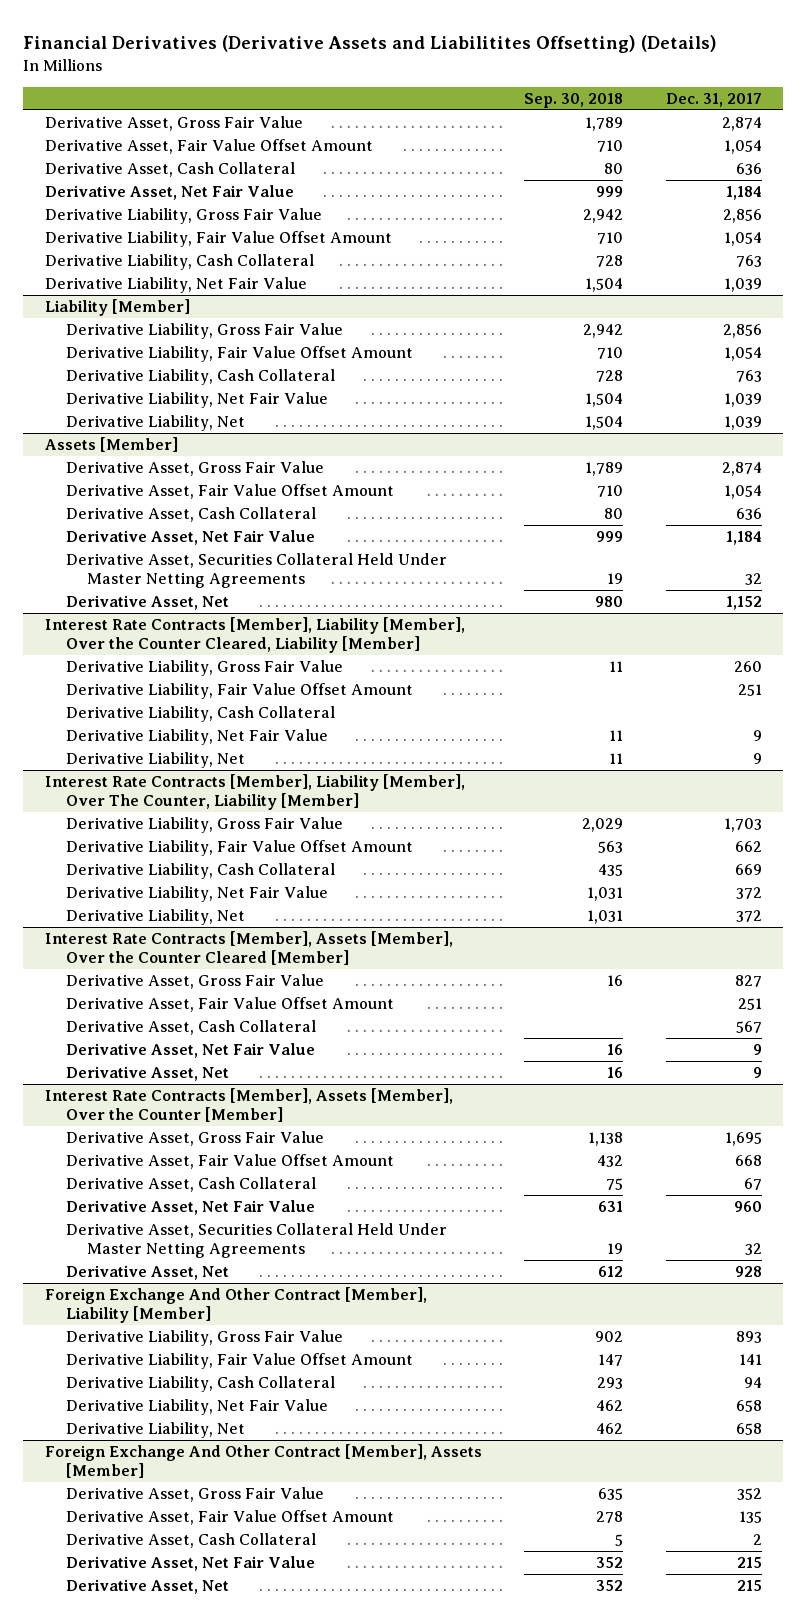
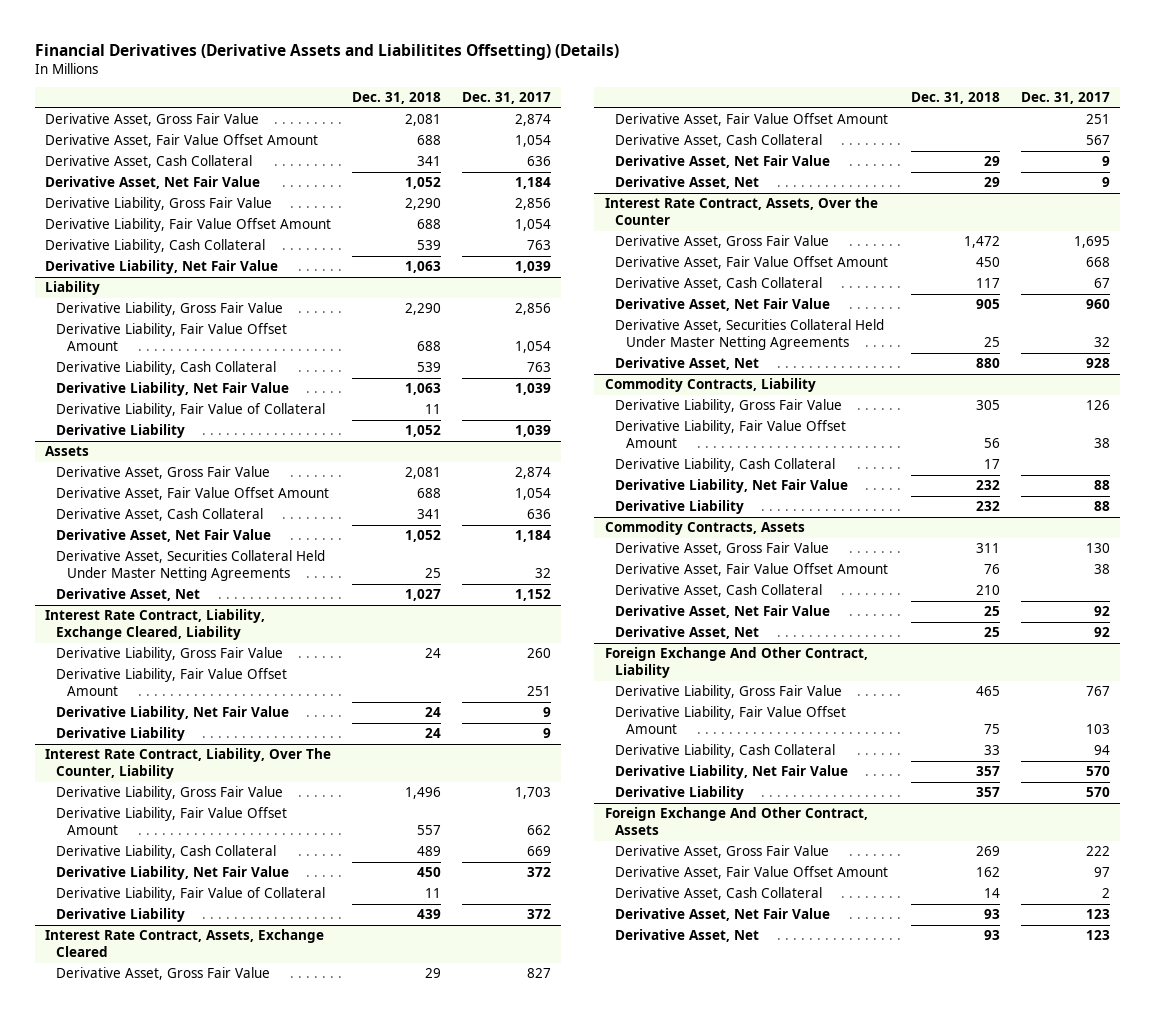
- | Sep. 30, 2018 | Dec. 31, 2017
+ | Dec. 31, 2018 | Dec. 31, 2017
- Liability [Member]
+ Liability
- Derivative Liability, Net | 1,504 | 1,039
- Assets [Member]
+ Derivative Liability, Fair Value of Collateral | 11 |
+ Derivative Liability | 1,052 | 1,039
+ Assets
- Interest Rate Contracts [Member], Liability [Member], Over the Counter Cleared, Liability [Member]
+ Interest Rate Contract, Liability, Exchange Cleared, Liability
- Derivative Liability, Cash Collateral
- Derivative Liability, Net | 11 | 9
- Interest Rate Contracts [Member], Liability [Member], Over The Counter, Liability [Member]
+ Derivative Liability | 24 | 9
+ Interest Rate Contract, Liability, Over The Counter, Liability
- Derivative Liability, Net | 1,031 | 372
- Interest Rate Contracts [Member], Assets [Member], Over the Counter Cleared [Member]
+ Derivative Liability, Fair Value of Collateral | 11 |
+ Derivative Liability | 439 | 372
+ Interest Rate Contract, Assets, Exchange Cleared
- Interest Rate Contracts [Member], Assets [Member], Over the Counter [Member]
+ Interest Rate Contract, Assets, Over the Counter
- Foreign Exchange And Other Contract [Member], Liability [Member]
- Derivative Liability, Gross Fair Value | 902 | 893
- Derivative Liability, Fair Value Offset Amount | 147 | 141
+ Commodity Contracts, Liability
+ Derivative Liability, Gross Fair Value | 305 | 126
+ Derivative Liability, Fair Value Offset Amount | 56 | 38
+ Derivative Liability, Cash Collateral | 17 |
+ Derivative Liability, Net Fair Value | 232 | 88
+ Derivative Liability | 232 | 88
+ Commodity Contracts, Assets
+ Derivative Asset, Gross Fair Value | 311 | 130
+ Derivative Asset, Fair Value Offset Amount | 76 | 38
+ Derivative Asset, Cash Collateral | 210 |
+ Derivative Asset, Net Fair Value | 25 | 92
+ Derivative Asset, Net | 25 | 92
+ Foreign Exchange And Other Contract, Liability
+ Derivative Liability, Gross Fair Value | 465 | 767
+ Derivative Liability, Fair Value Offset Amount | 75 | 103
- Derivative Liability, Net Fair Value | 462 | 658
- Derivative Liability, Net | 462 | 658
- Foreign Exchange And Other Contract [Member], Assets [Member]
- Derivative Asset, Gross Fair Value | 635 | 352
- Derivative Asset, Fair Value Offset Amount | 278 | 135
+ Derivative Liability, Net Fair Value | 357 | 570
+ Derivative Liability | 357 | 570
+ Foreign Exchange And Other Contract, Assets
+ Derivative Asset, Gross Fair Value | 269 | 222
+ Derivative Asset, Fair Value Offset Amount | 162 | 97
- Derivative Asset, Net Fair Value | 352 | 215
- Derivative Asset, Net | 352 | 215
+ Derivative Asset, Net Fair Value | 93 | 123
+ Derivative Asset, Net | 93 | 123

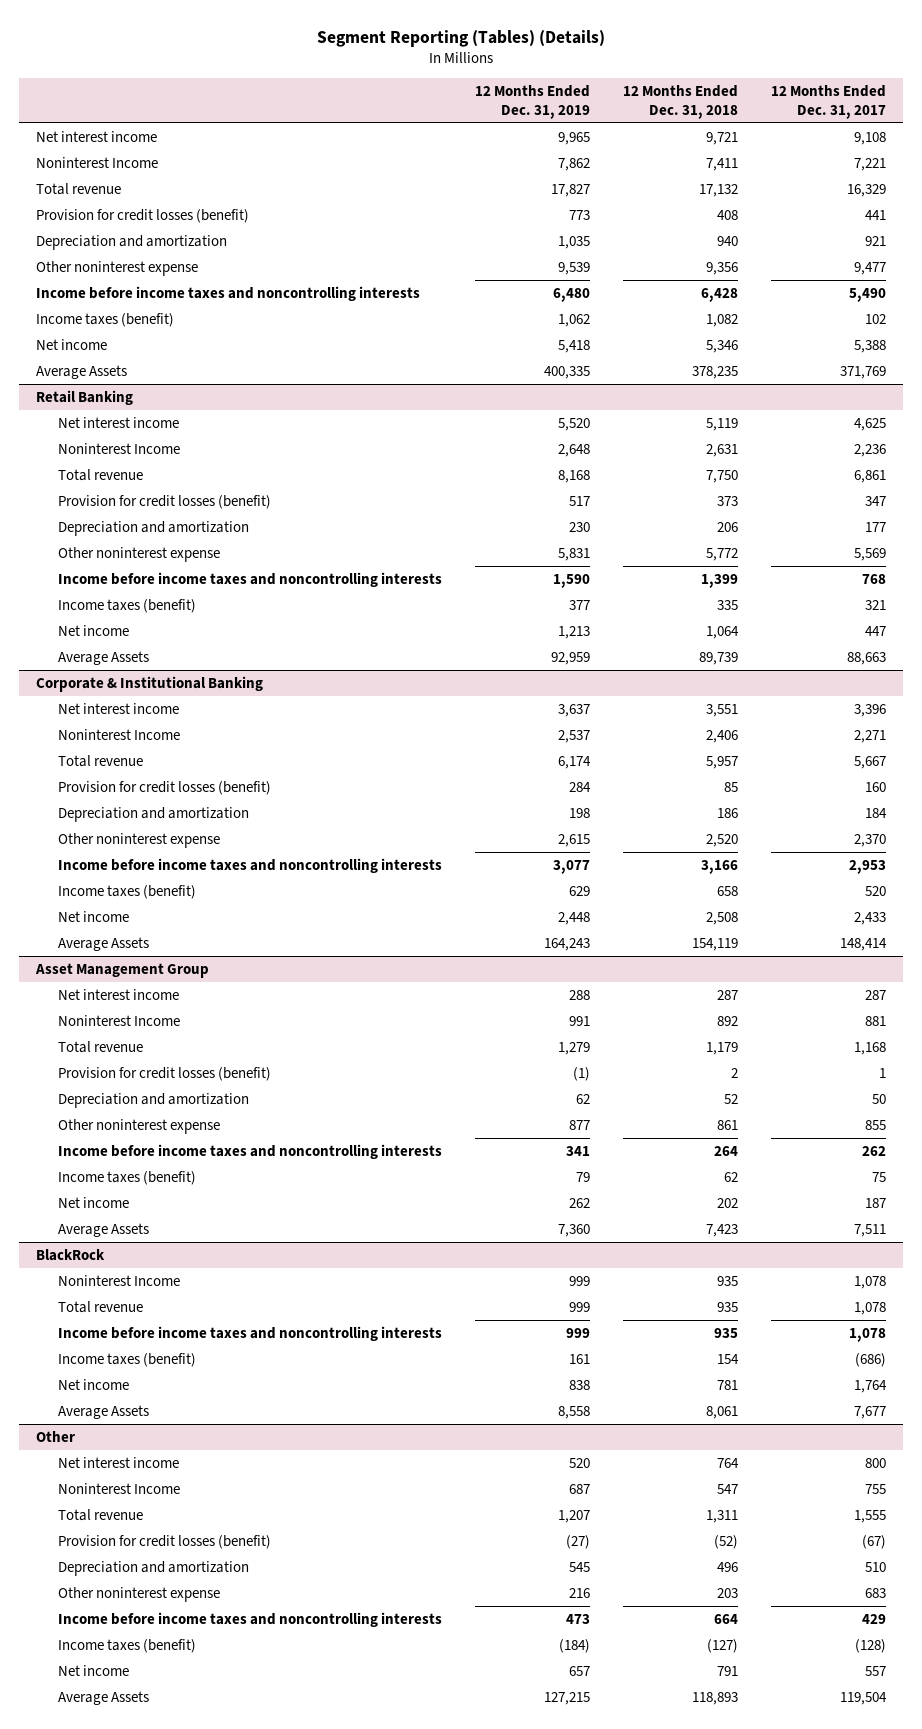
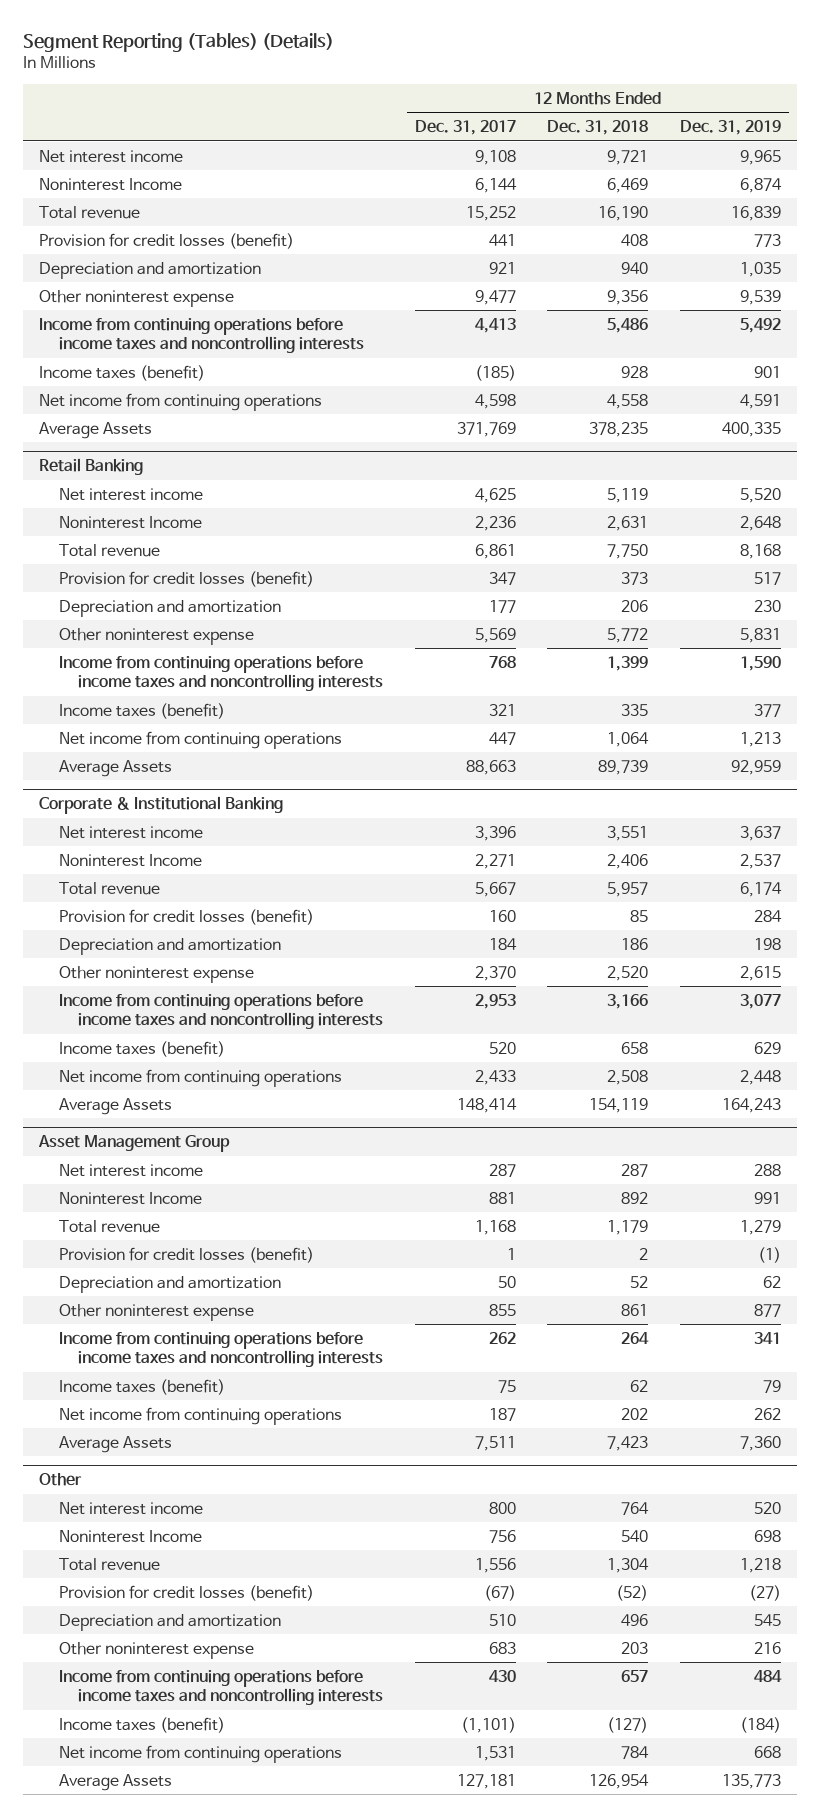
- | 12 Months Ended Dec. 31, 2019 | 12 Months Ended Dec. 31, 2018 | 12 Months Ended Dec. 31, 2017
+ | 12 Months Ended Dec. 31, 2017 | 12 Months Ended Dec. 31, 2018 | 12 Months Ended Dec. 31, 2019
- Noninterest Income | 7,862 | 7,411 | 7,221
- Total revenue | 17,827 | 17,132 | 16,329
+ Noninterest Income | 6,144 | 6,469 | 6,874
+ Total revenue | 15,252 | 16,190 | 16,839
- Income before income taxes and noncontrolling interests | 6,480 | 6,428 | 5,490
- Income taxes (benefit) | 1,062 | 1,082 | 102
- Net income | 5,418 | 5,346 | 5,388
+ Income from continuing operations before income taxes and noncontrolling interests | 4,413 | 5,486 | 5,492
+ Income taxes (benefit) | (185) | 928 | 901
+ Net income from continuing operations | 4,598 | 4,558 | 4,591
@ Retail Banking
- Income before income taxes and noncontrolling interests | 1,590 | 1,399 | 768
+ Income from continuing operations before income taxes and noncontrolling interests | 768 | 1,399 | 1,590
- Net income | 1,213 | 1,064 | 447
+ Net income from continuing operations | 447 | 1,064 | 1,213
@ Corporate & Institutional Banking
- Income before income taxes and noncontrolling interests | 3,077 | 3,166 | 2,953
+ Income from continuing operations before income taxes and noncontrolling interests | 2,953 | 3,166 | 3,077
- Net income | 2,448 | 2,508 | 2,433
+ Net income from continuing operations | 2,433 | 2,508 | 2,448
@ Asset Management Group
- Income before income taxes and noncontrolling interests | 341 | 264 | 262
+ Income from continuing operations before income taxes and noncontrolling interests | 262 | 264 | 341
- Net income | 262 | 202 | 187
+ Net income from continuing operations | 187 | 202 | 262
- BlackRock
- Noninterest Income | 999 | 935 | 1,078
- Total revenue | 999 | 935 | 1,078
- Income before income taxes and noncontrolling interests | 999 | 935 | 1,078
- Income taxes (benefit) | 161 | 154 | (686)
- Net income | 838 | 781 | 1,764
- Average Assets | 8,558 | 8,061 | 7,677
@ Other
- Noninterest Income | 687 | 547 | 755
- Total revenue | 1,207 | 1,311 | 1,555
+ Noninterest Income | 756 | 540 | 698
+ Total revenue | 1,556 | 1,304 | 1,218
- Income before income taxes and noncontrolling interests | 473 | 664 | 429
- Income taxes (benefit) | (184) | (127) | (128)
- Net income | 657 | 791 | 557
- Average Assets | 127,215 | 118,893 | 119,504
+ Income from continuing operations before income taxes and noncontrolling interests | 430 | 657 | 484
+ Income taxes (benefit) | (1,101) | (127) | (184)
+ Net income from continuing operations | 1,531 | 784 | 668
+ Average Assets | 127,181 | 126,954 | 135,773

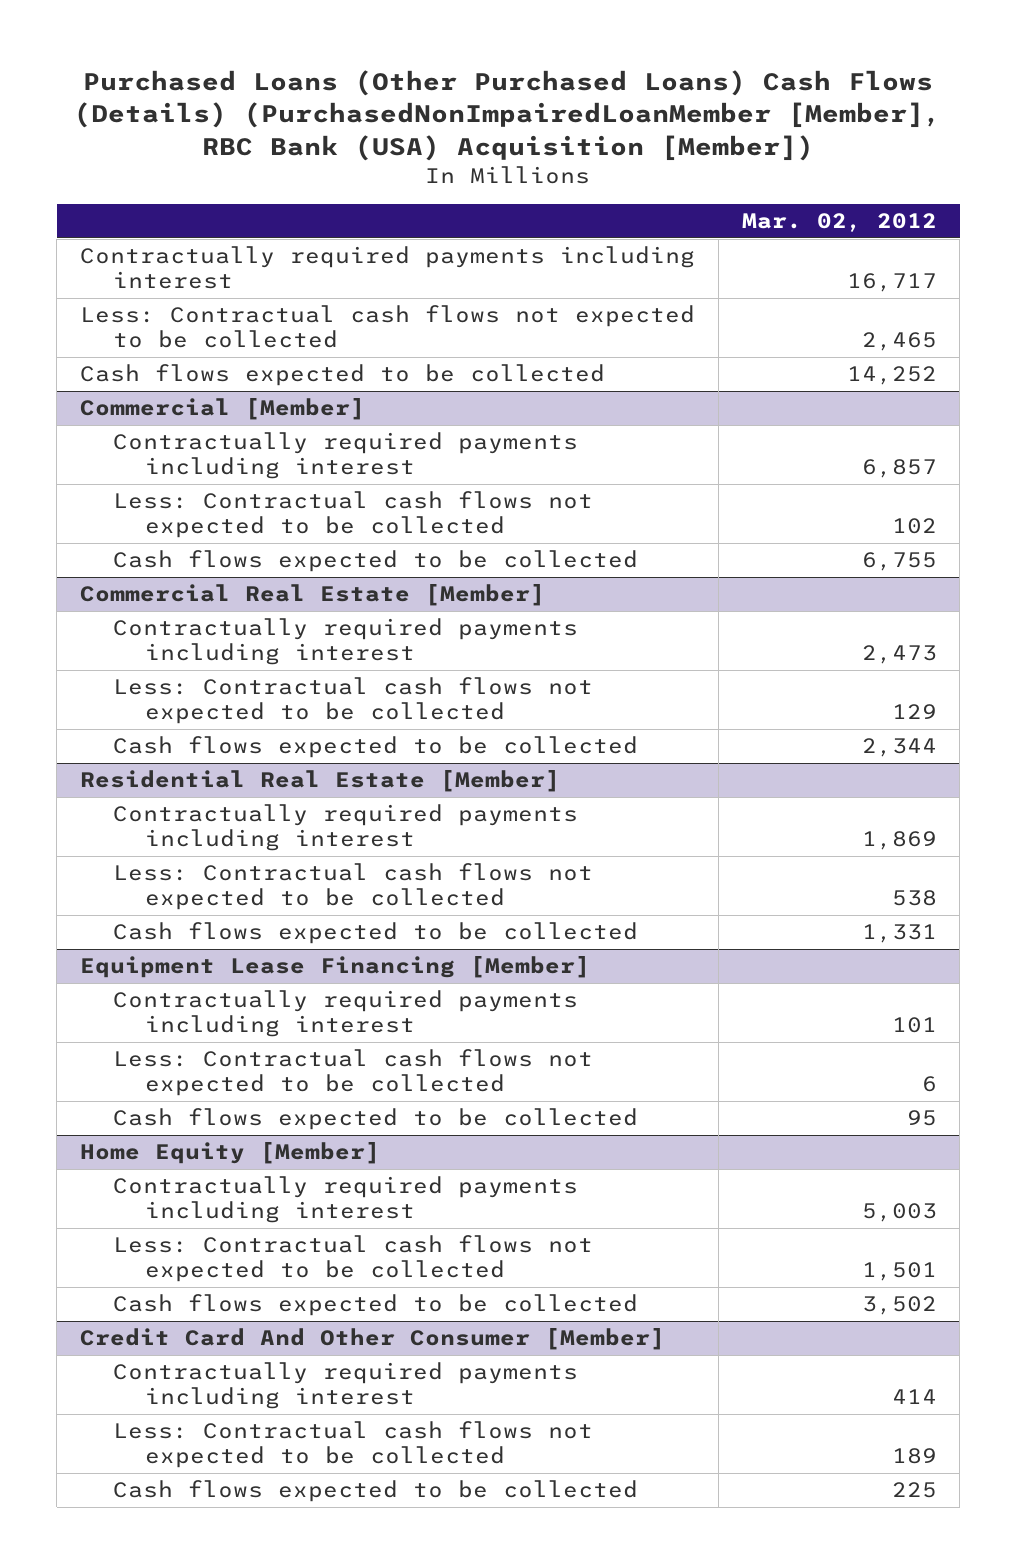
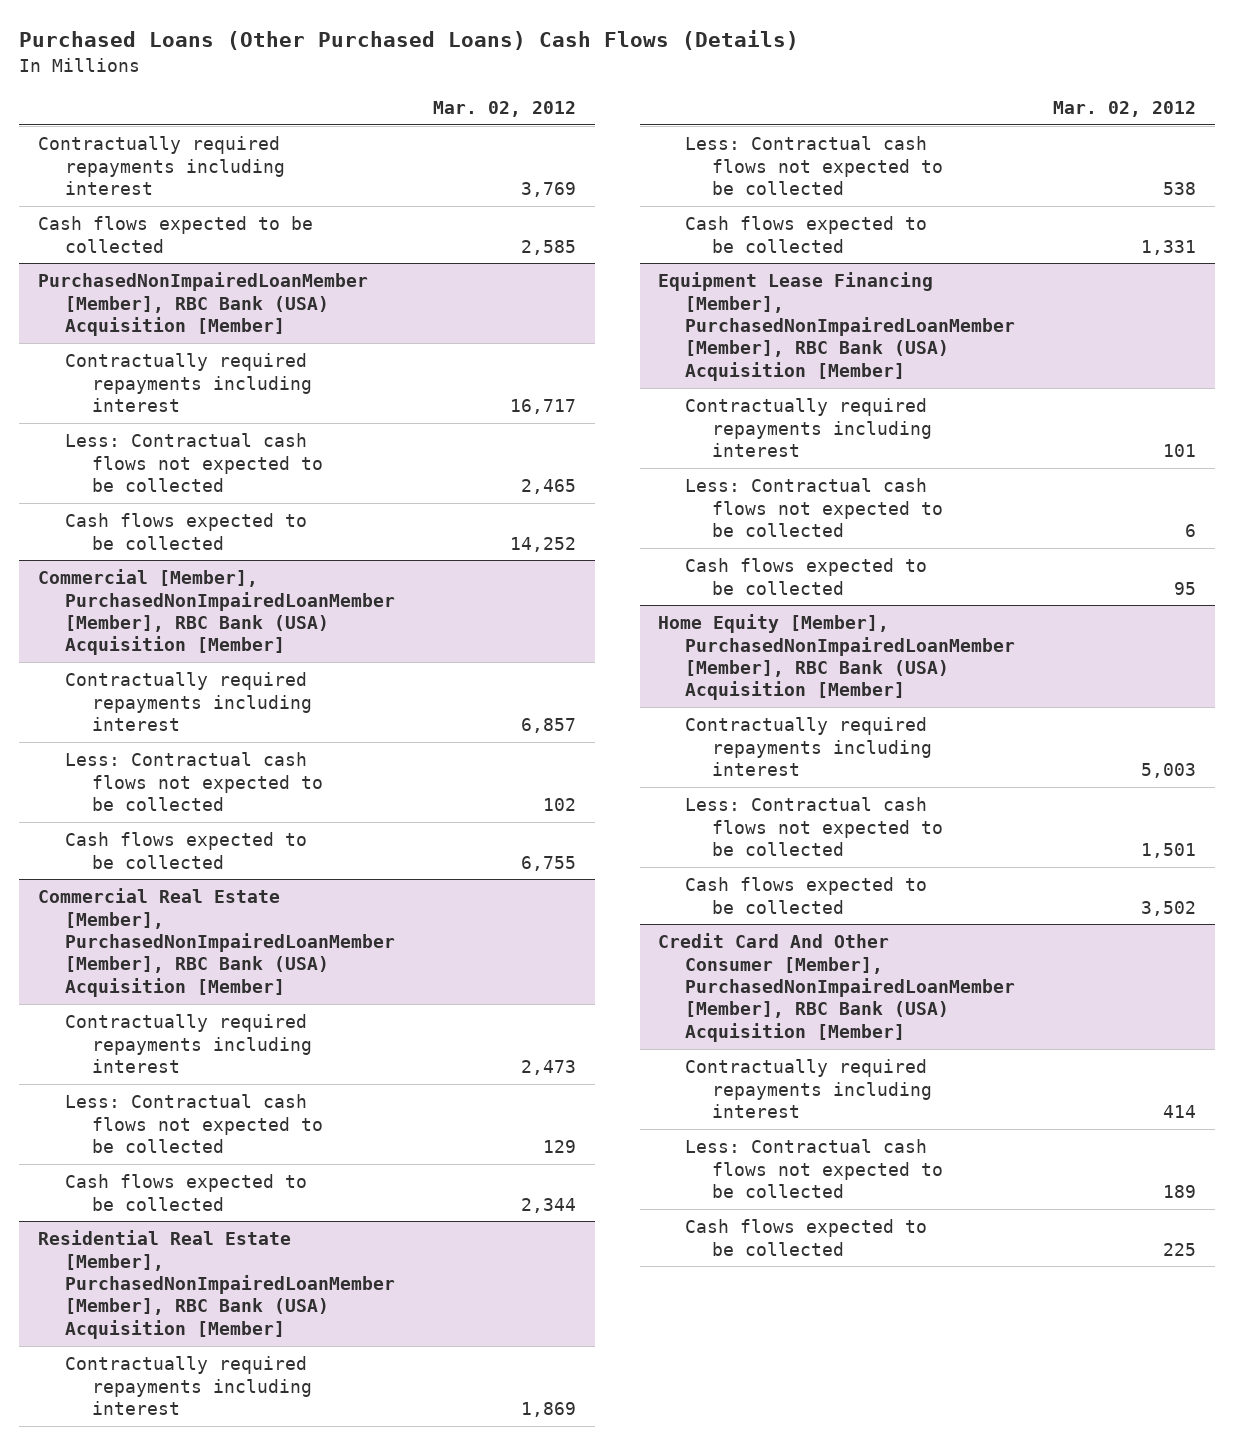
- Purchased Loans (Other Purchased Loans) Cash Flows (Details) (PurchasedNonImpairedLoanMember [Member], RBC Bank (USA) Acquisition [Member])
+ Purchased Loans (Other Purchased Loans) Cash Flows (Details)
- Contractually required payments including interest | 16,717
+ Contractually required repayments including interest | 3,769
+ Cash flows expected to be collected | 2,585
+ PurchasedNonImpairedLoanMember [Member], RBC Bank (USA) Acquisition [Member]
+ Contractually required repayments including interest | 16,717
- Commercial [Member]
- Contractually required payments including interest | 6,857
+ Commercial [Member], PurchasedNonImpairedLoanMember [Member], RBC Bank (USA) Acquisition [Member]
+ Contractually required repayments including interest | 6,857
- Commercial Real Estate [Member]
- Contractually required payments including interest | 2,473
+ Commercial Real Estate [Member], PurchasedNonImpairedLoanMember [Member], RBC Bank (USA) Acquisition [Member]
+ Contractually required repayments including interest | 2,473
- Residential Real Estate [Member]
- Contractually required payments including interest | 1,869
+ Residential Real Estate [Member], PurchasedNonImpairedLoanMember [Member], RBC Bank (USA) Acquisition [Member]
+ Contractually required repayments including interest | 1,869
- Equipment Lease Financing [Member]
- Contractually required payments including interest | 101
+ Equipment Lease Financing [Member], PurchasedNonImpairedLoanMember [Member], RBC Bank (USA) Acquisition [Member]
+ Contractually required repayments including interest | 101
- Home Equity [Member]
- Contractually required payments including interest | 5,003
+ Home Equity [Member], PurchasedNonImpairedLoanMember [Member], RBC Bank (USA) Acquisition [Member]
+ Contractually required repayments including interest | 5,003
- Credit Card And Other Consumer [Member]
- Contractually required payments including interest | 414
+ Credit Card And Other Consumer [Member], PurchasedNonImpairedLoanMember [Member], RBC Bank (USA) Acquisition [Member]
+ Contractually required repayments including interest | 414

